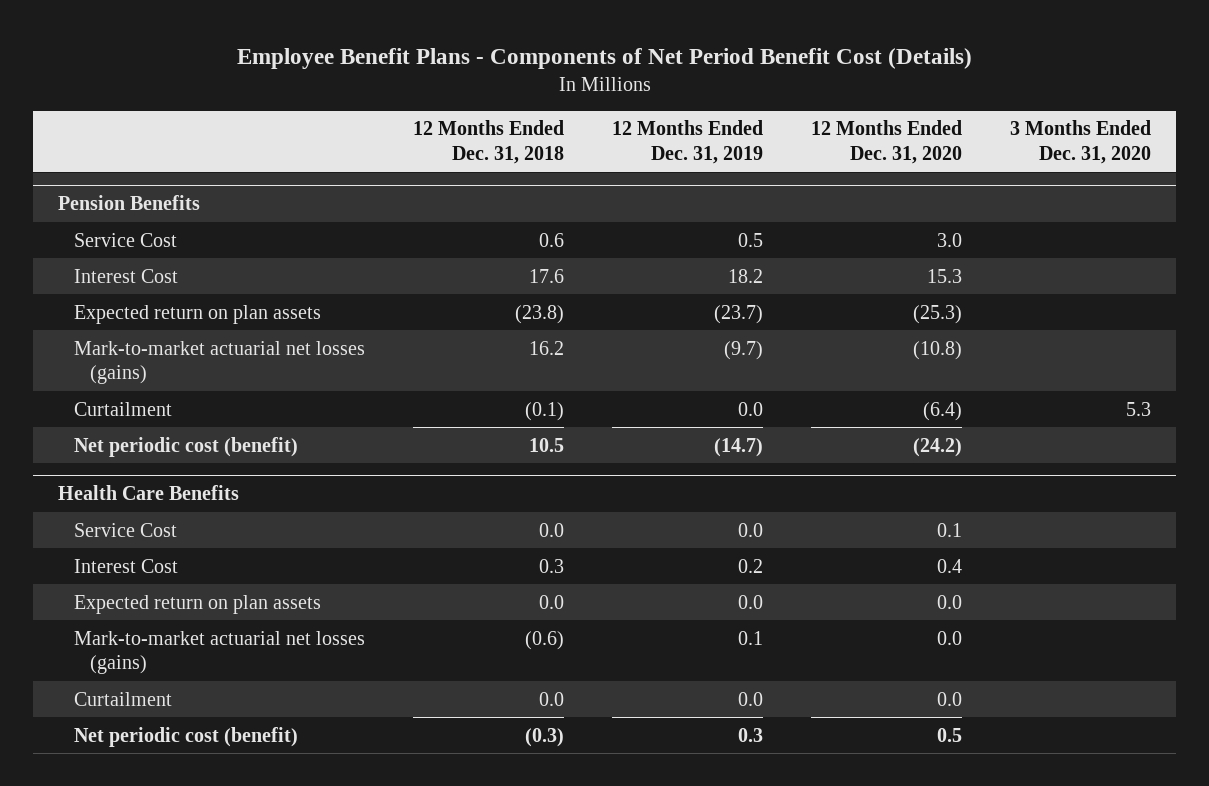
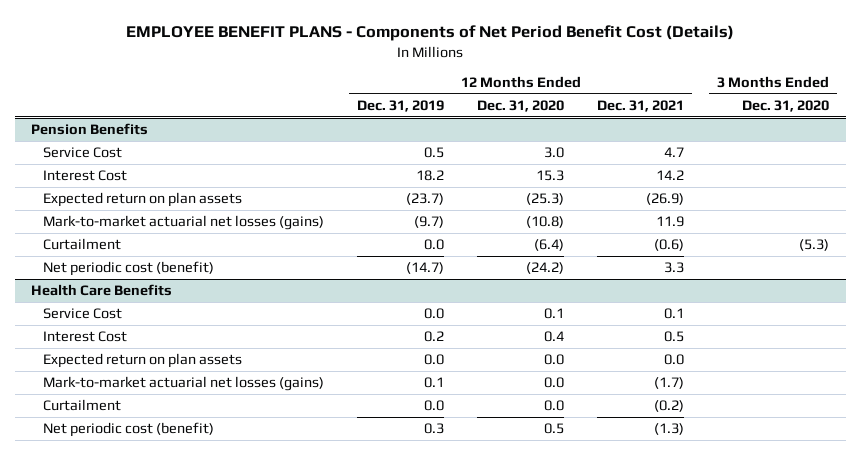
- Employee Benefit Plans - Components of Net Period Benefit Cost (Details)
+ EMPLOYEE BENEFIT PLANS - Components of Net Period Benefit Cost (Details)
- | 12 Months Ended Dec. 31, 2018 | 12 Months Ended Dec. 31, 2019 | 12 Months Ended Dec. 31, 2020 | 3 Months Ended Dec. 31, 2020
+ | 12 Months Ended Dec. 31, 2019 | 12 Months Ended Dec. 31, 2020 | 12 Months Ended Dec. 31, 2021 | 3 Months Ended Dec. 31, 2020
@ Pension Benefits
- Curtailment | (0.1) | 0.0 | (6.4) | 5.3
+ Curtailment | 0.0 | (6.4) | (0.6) | (5.3)

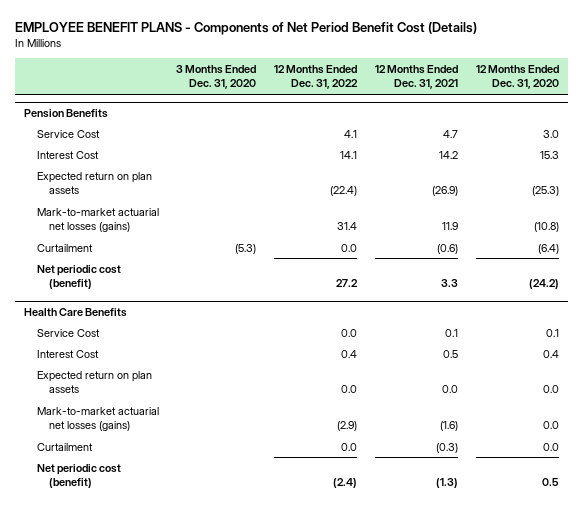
- | 12 Months Ended Dec. 31, 2019 | 12 Months Ended Dec. 31, 2020 | 12 Months Ended Dec. 31, 2021 | 3 Months Ended Dec. 31, 2020
+ | 3 Months Ended Dec. 31, 2020 | 12 Months Ended Dec. 31, 2022 | 12 Months Ended Dec. 31, 2021 | 12 Months Ended Dec. 31, 2020
@ Health Care Benefits
- Mark-to-market actuarial net losses (gains) | 0.1 | 0.0 | (1.7) |
- Curtailment | 0.0 | 0.0 | (0.2) |
+ Mark-to-market actuarial net losses (gains) | | (2.9) | (1.6) | 0.0
+ Curtailment | | 0.0 | (0.3) | 0.0

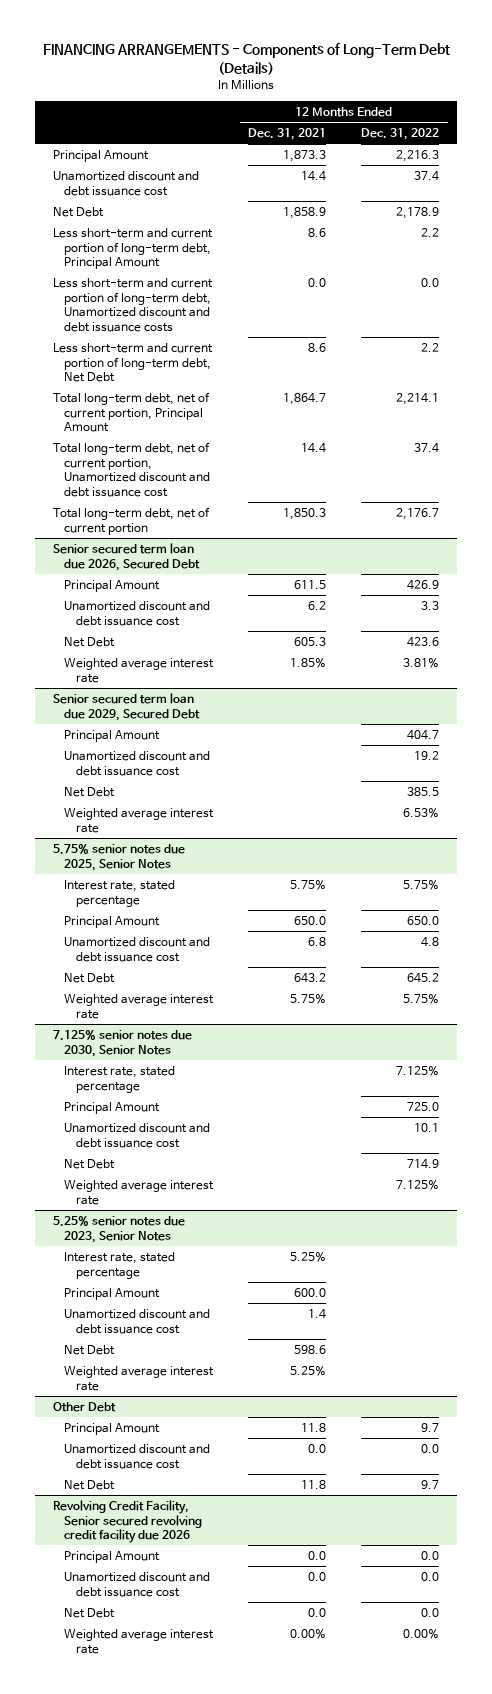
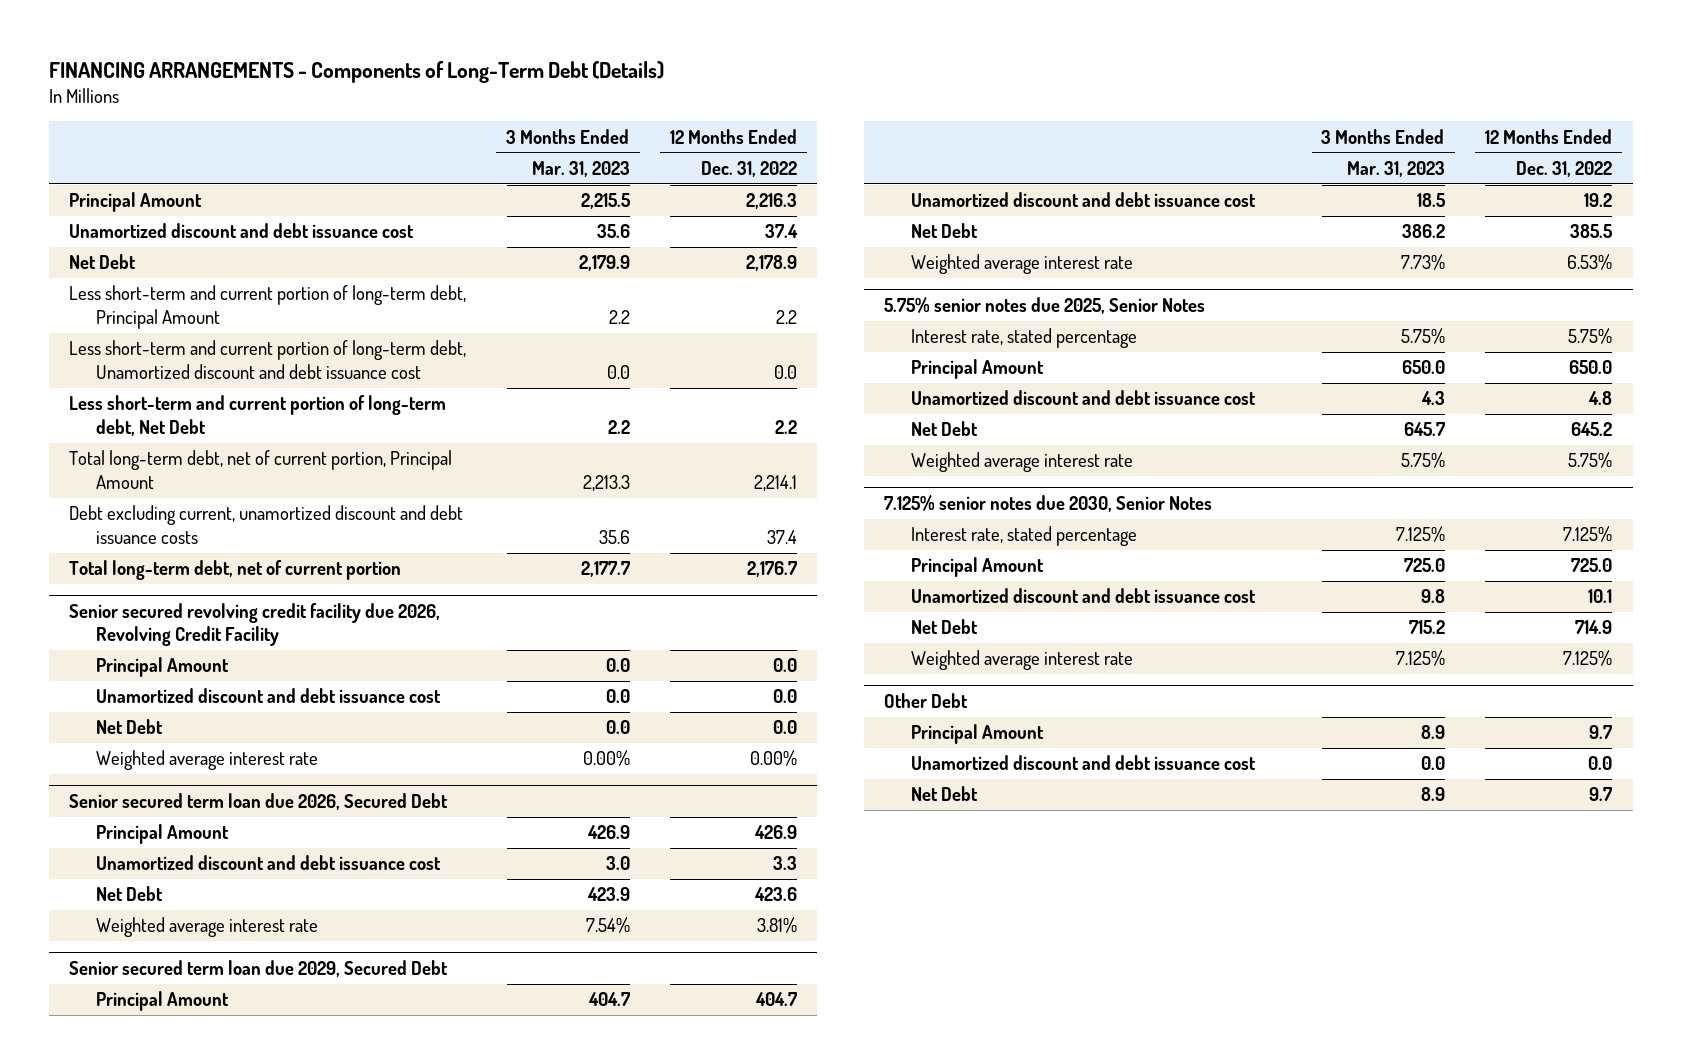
- | 12 Months Ended Dec. 31, 2021 | 12 Months Ended Dec. 31, 2022
+ | 3 Months Ended Mar. 31, 2023 | 12 Months Ended Dec. 31, 2022
- Less short-term and current portion of long-term debt, Unamortized discount and debt issuance costs | 0.0 | 0.0
+ Less short-term and current portion of long-term debt, Unamortized discount and debt issuance cost | 0.0 | 0.0
- Total long-term debt, net of current portion, Unamortized discount and debt issuance cost | 14.4 | 37.4
+ Debt excluding current, unamortized discount and debt issuance costs | 35.6 | 37.4
+ Senior secured revolving credit facility due 2026, Revolving Credit Facility
+ Principal Amount | 0.0 | 0.0
+ Unamortized discount and debt issuance cost | 0.0 | 0.0
+ Net Debt | 0.0 | 0.0
+ Weighted average interest rate | 0.00% | 0.00%
- 5.25% senior notes due 2023, Senior Notes
- Interest rate, stated percentage | 5.25% |
- Principal Amount | 600.0 |
- Unamortized discount and debt issuance cost | 1.4 |
- Net Debt | 598.6 |
- Weighted average interest rate | 5.25% |
- Revolving Credit Facility, Senior secured revolving credit facility due 2026
- Principal Amount | 0.0 | 0.0
- Unamortized discount and debt issuance cost | 0.0 | 0.0
- Net Debt | 0.0 | 0.0
- Weighted average interest rate | 0.00% | 0.00%

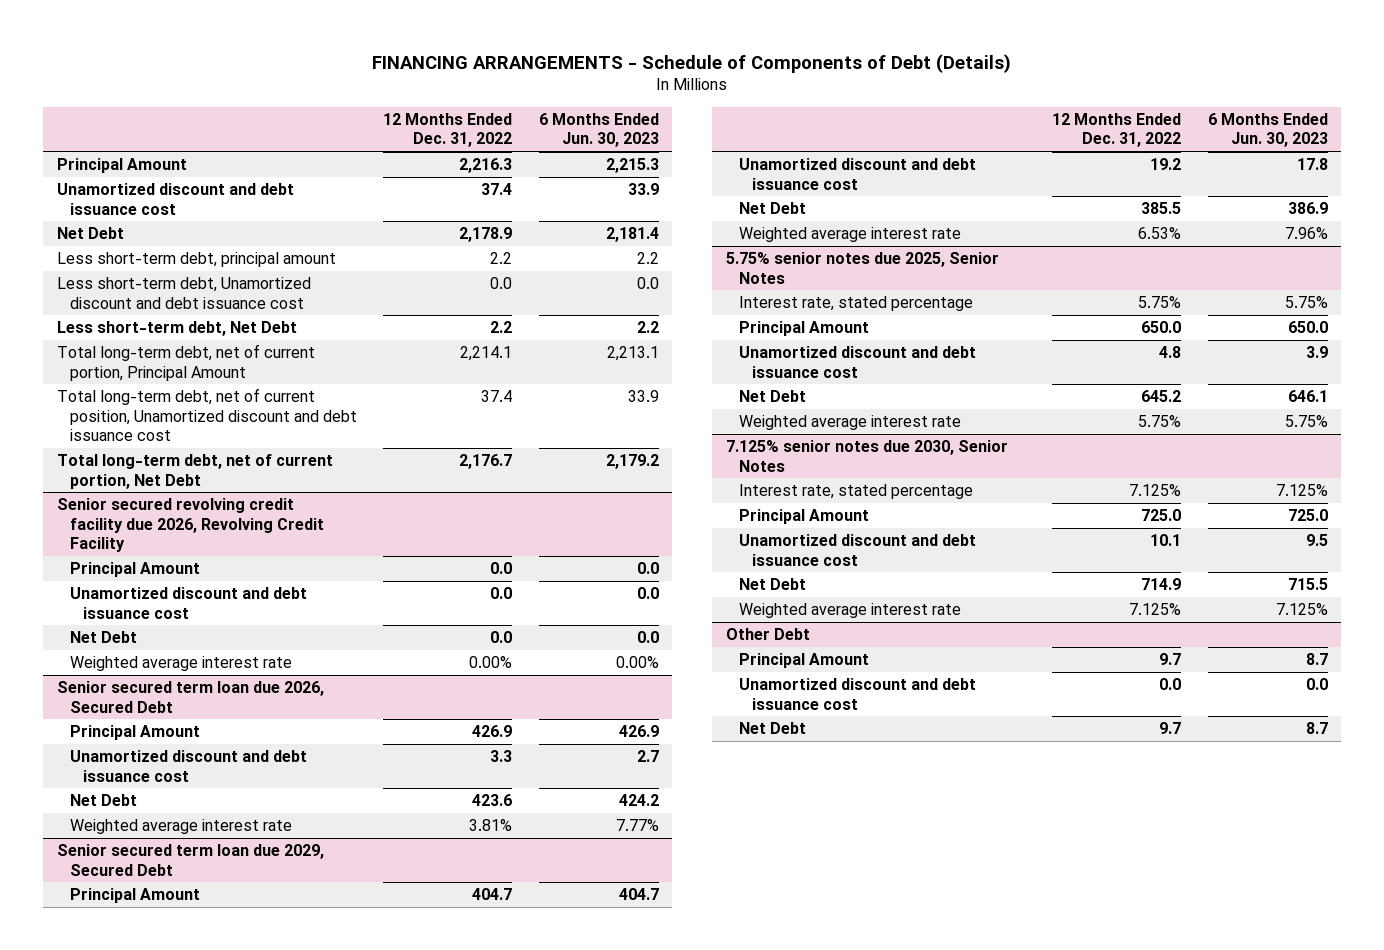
- FINANCING ARRANGEMENTS - Components of Long-Term Debt (Details)
+ FINANCING ARRANGEMENTS - Schedule of Components of Debt (Details)
- | 3 Months Ended Mar. 31, 2023 | 12 Months Ended Dec. 31, 2022
+ | 12 Months Ended Dec. 31, 2022 | 6 Months Ended Jun. 30, 2023
- Less short-term and current portion of long-term debt, Principal Amount | 2.2 | 2.2
- Less short-term and current portion of long-term debt, Unamortized discount and debt issuance cost | 0.0 | 0.0
- Less short-term and current portion of long-term debt, Net Debt | 2.2 | 2.2
+ Less short-term debt, principal amount | 2.2 | 2.2
+ Less short-term debt, Unamortized discount and debt issuance cost | 0.0 | 0.0
+ Less short-term debt, Net Debt | 2.2 | 2.2
- Debt excluding current, unamortized discount and debt issuance costs | 35.6 | 37.4
- Total long-term debt, net of current portion | 2,177.7 | 2,176.7
+ Total long-term debt, net of current position, Unamortized discount and debt issuance cost | 37.4 | 33.9
+ Total long-term debt, net of current portion, Net Debt | 2,176.7 | 2,179.2

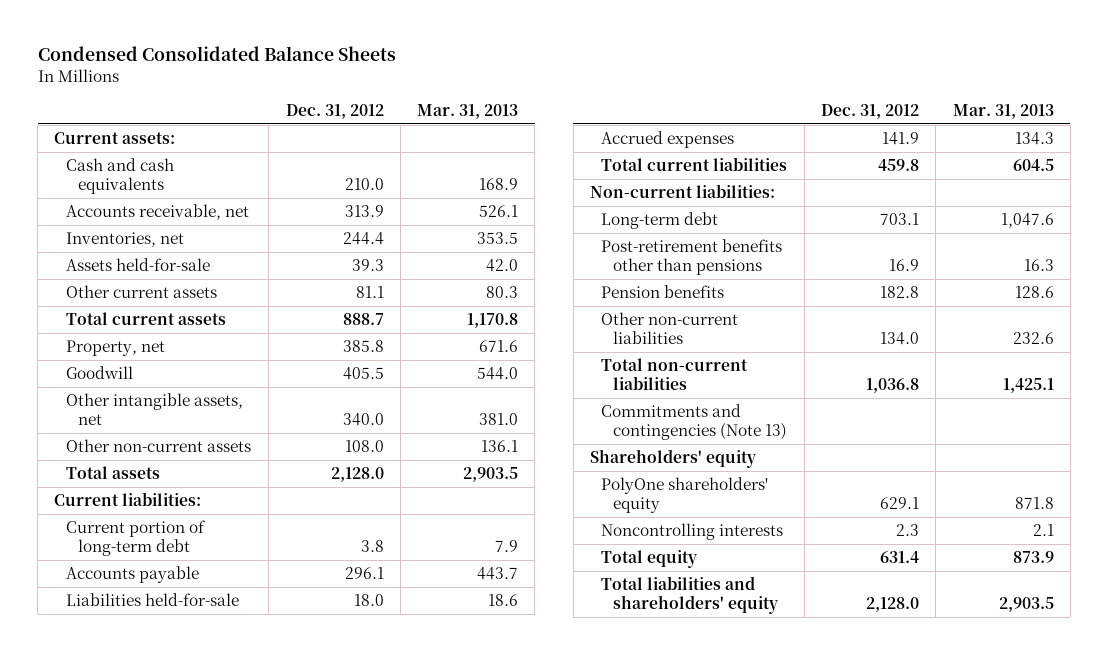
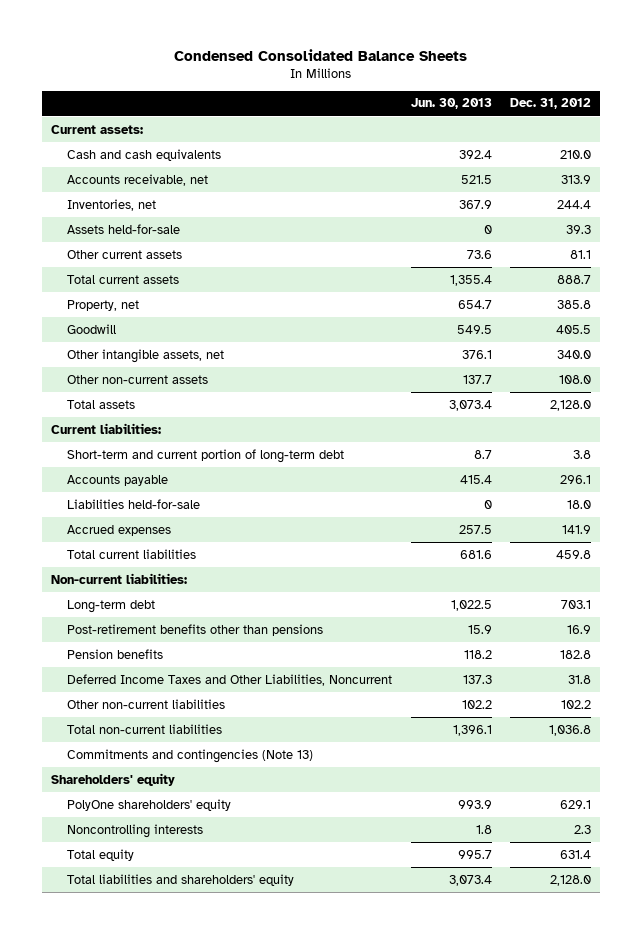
- | Dec. 31, 2012 | Mar. 31, 2013
+ | Jun. 30, 2013 | Dec. 31, 2012
- Current portion of long-term debt | 3.8 | 7.9
+ Short-term and current portion of long-term debt | 8.7 | 3.8
- Other non-current liabilities | 134.0 | 232.6
+ Deferred Income Taxes and Other Liabilities, Noncurrent | 137.3 | 31.8
+ Other non-current liabilities | 102.2 | 102.2

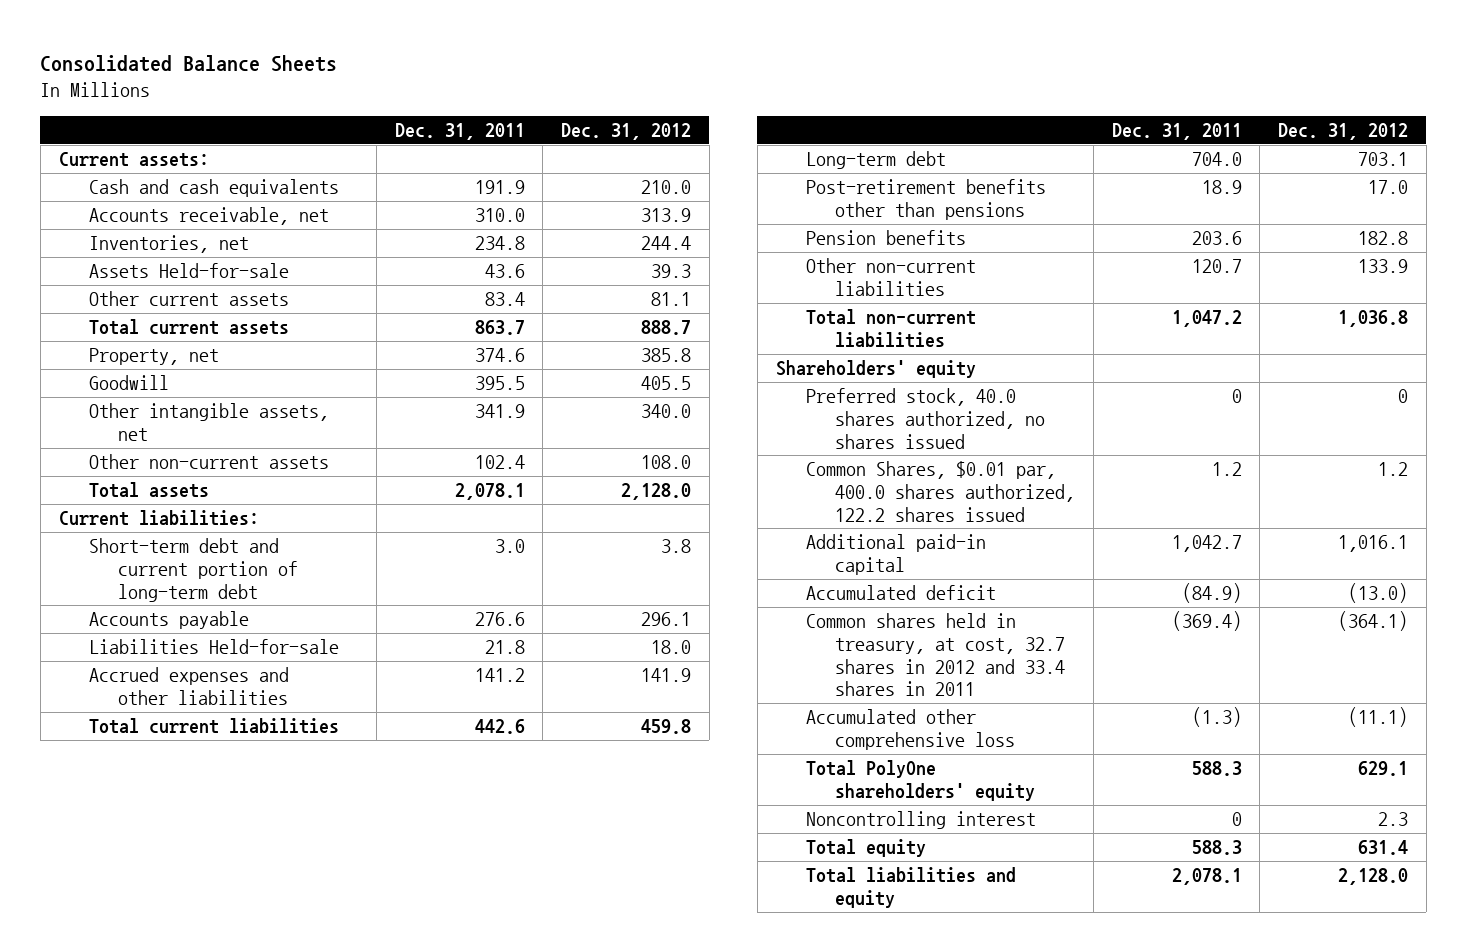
- Condensed Consolidated Balance Sheets
+ Consolidated Balance Sheets
- | Jun. 30, 2013 | Dec. 31, 2012
+ | Dec. 31, 2011 | Dec. 31, 2012
- Assets held-for-sale | 0 | 39.3
+ Assets Held-for-sale | 43.6 | 39.3
- Short-term and current portion of long-term debt | 8.7 | 3.8
+ Short-term debt and current portion of long-term debt | 3.0 | 3.8
- Liabilities held-for-sale | 0 | 18.0
- Accrued expenses | 257.5 | 141.9
+ Liabilities Held-for-sale | 21.8 | 18.0
+ Accrued expenses and other liabilities | 141.2 | 141.9
- Non-current liabilities:
- Post-retirement benefits other than pensions | 15.9 | 16.9
+ Post-retirement benefits other than pensions | 18.9 | 17.0
- Deferred Income Taxes and Other Liabilities, Noncurrent | 137.3 | 31.8
- Other non-current liabilities | 102.2 | 102.2
+ Other non-current liabilities | 120.7 | 133.9
- Commitments and contingencies (Note 13)
- PolyOne shareholders' equity | 993.9 | 629.1
- Noncontrolling interests | 1.8 | 2.3
+ Preferred stock, 40.0 shares authorized, no shares issued | 0 | 0
+ Common Shares, $0.01 par, 400.0 shares authorized, 122.2 shares issued | 1.2 | 1.2
+ Additional paid-in capital | 1,042.7 | 1,016.1
+ Accumulated deficit | (84.9) | (13.0)
+ Common shares held in treasury, at cost, 32.7 shares in 2012 and 33.4 shares in 2011 | (369.4) | (364.1)
+ Accumulated other comprehensive loss | (1.3) | (11.1)
+ Total PolyOne shareholders' equity | 588.3 | 629.1
+ Noncontrolling interest | 0 | 2.3
- Total liabilities and shareholders' equity | 3,073.4 | 2,128.0
+ Total liabilities and equity | 2,078.1 | 2,128.0

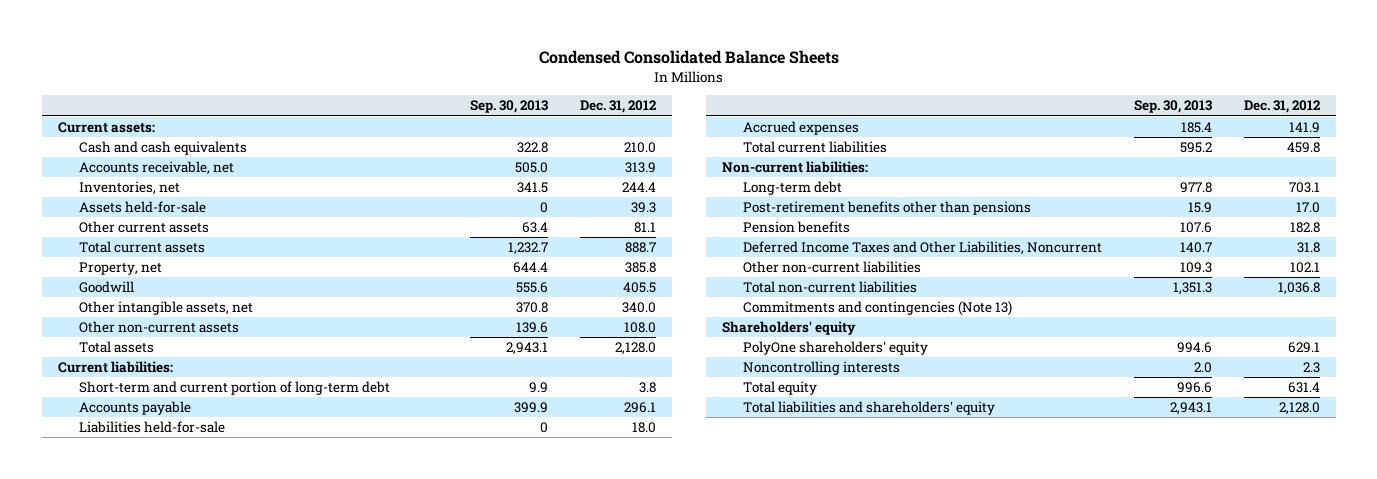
- Consolidated Balance Sheets
+ Condensed Consolidated Balance Sheets
- | Dec. 31, 2011 | Dec. 31, 2012
+ | Sep. 30, 2013 | Dec. 31, 2012
- Assets Held-for-sale | 43.6 | 39.3
+ Assets held-for-sale | 0 | 39.3
- Short-term debt and current portion of long-term debt | 3.0 | 3.8
+ Short-term and current portion of long-term debt | 9.9 | 3.8
- Liabilities Held-for-sale | 21.8 | 18.0
- Accrued expenses and other liabilities | 141.2 | 141.9
+ Liabilities held-for-sale | 0 | 18.0
+ Accrued expenses | 185.4 | 141.9
+ Non-current liabilities:
- Other non-current liabilities | 120.7 | 133.9
+ Deferred Income Taxes and Other Liabilities, Noncurrent | 140.7 | 31.8
+ Other non-current liabilities | 109.3 | 102.1
+ Commitments and contingencies (Note 13)
- Preferred stock, 40.0 shares authorized, no shares issued | 0 | 0
- Common Shares, $0.01 par, 400.0 shares authorized, 122.2 shares issued | 1.2 | 1.2
- Additional paid-in capital | 1,042.7 | 1,016.1
- Accumulated deficit | (84.9) | (13.0)
- Common shares held in treasury, at cost, 32.7 shares in 2012 and 33.4 shares in 2011 | (369.4) | (364.1)
- Accumulated other comprehensive loss | (1.3) | (11.1)
- Total PolyOne shareholders' equity | 588.3 | 629.1
- Noncontrolling interest | 0 | 2.3
+ PolyOne shareholders' equity | 994.6 | 629.1
+ Noncontrolling interests | 2.0 | 2.3
- Total liabilities and equity | 2,078.1 | 2,128.0
+ Total liabilities and shareholders' equity | 2,943.1 | 2,128.0

